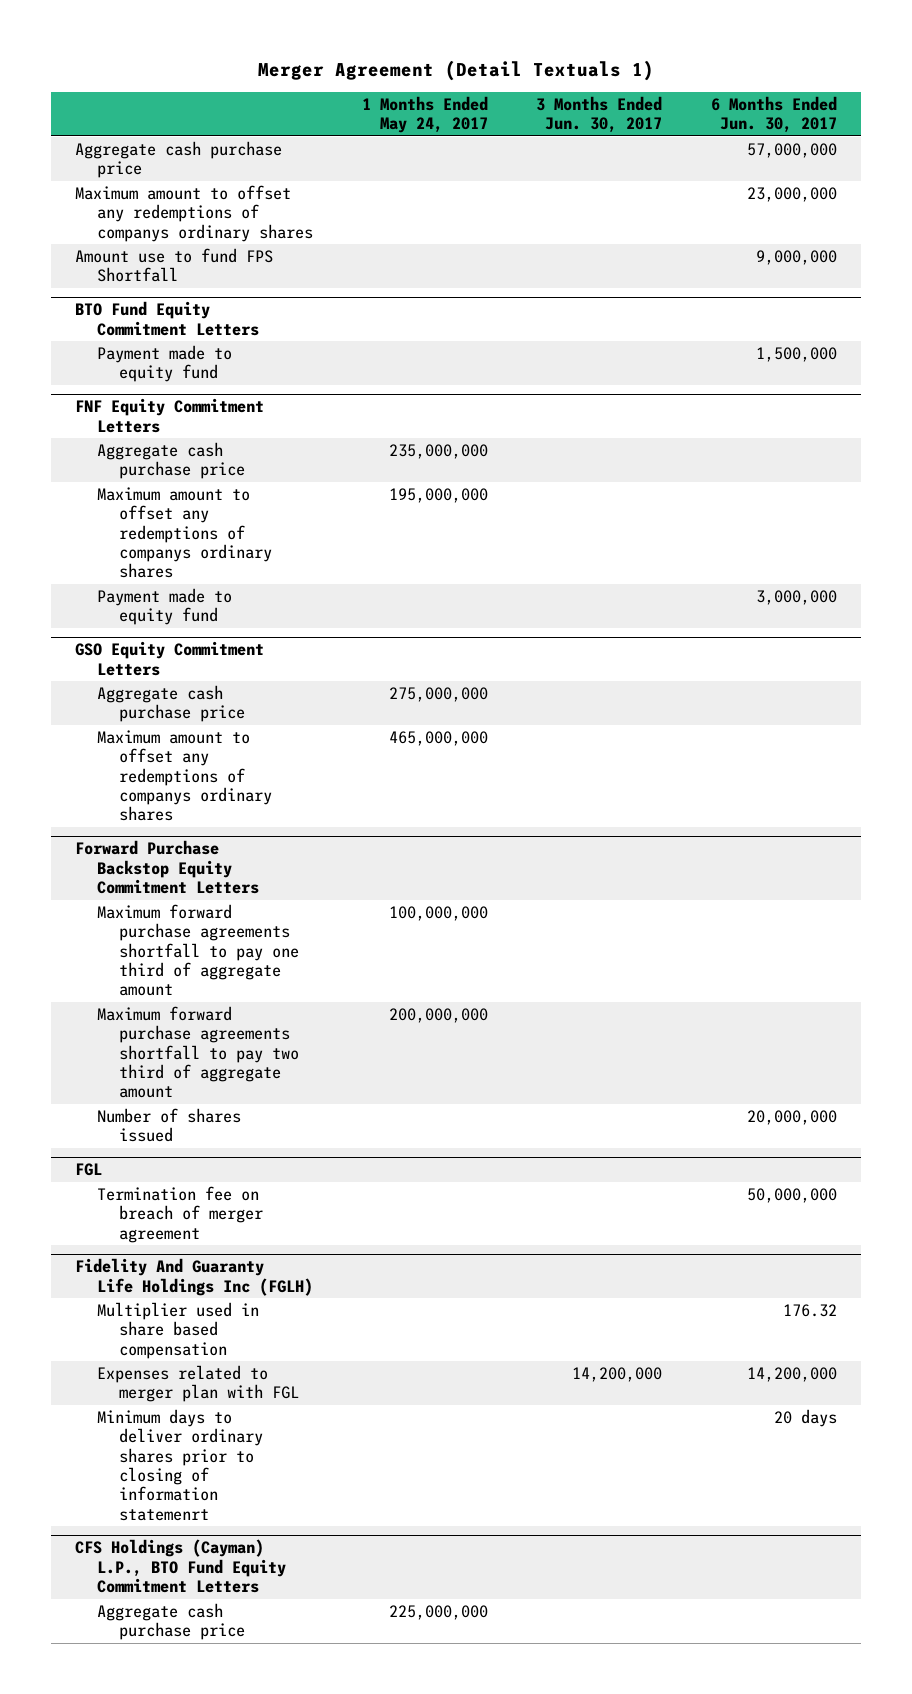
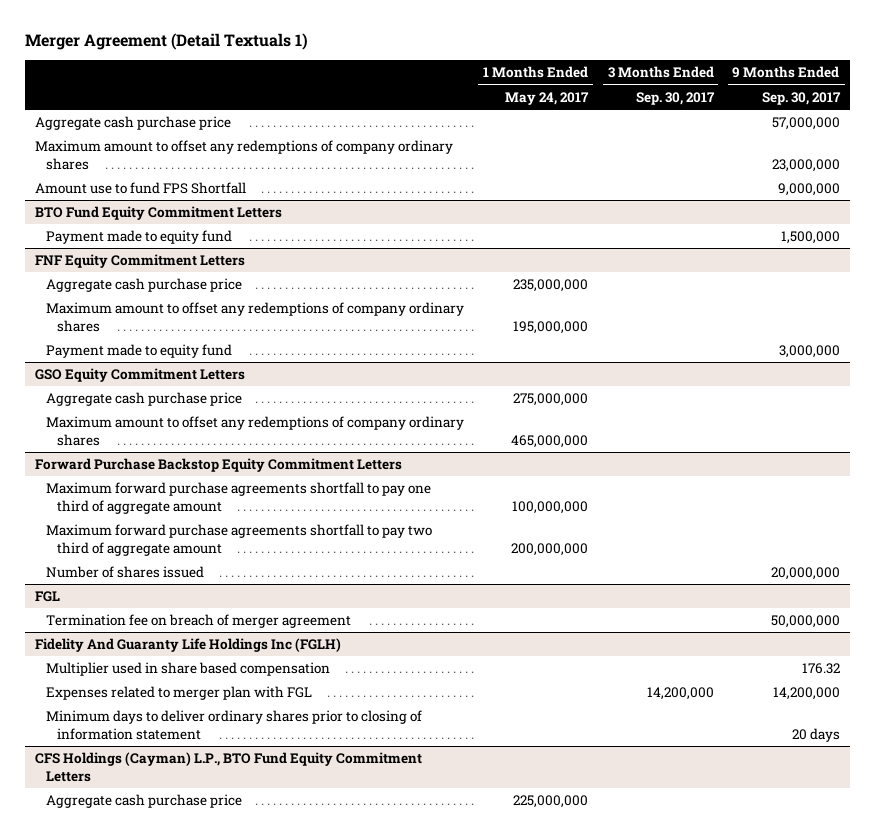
- | 1 Months Ended May 24, 2017 | 3 Months Ended Jun. 30, 2017 | 6 Months Ended Jun. 30, 2017
+ | 1 Months Ended May 24, 2017 | 3 Months Ended Sep. 30, 2017 | 9 Months Ended Sep. 30, 2017
- Maximum amount to offset any redemptions of companys ordinary shares | | | 23,000,000
+ Maximum amount to offset any redemptions of company ordinary shares | | | 23,000,000
@ FNF Equity Commitment Letters
- Maximum amount to offset any redemptions of companys ordinary shares | 195,000,000 | |
+ Maximum amount to offset any redemptions of company ordinary shares | 195,000,000 | |
@ GSO Equity Commitment Letters
- Maximum amount to offset any redemptions of companys ordinary shares | 465,000,000 | |
+ Maximum amount to offset any redemptions of company ordinary shares | 465,000,000 | |
@ Fidelity And Guaranty Life Holdings Inc (FGLH)
- Minimum days to deliver ordinary shares prior to closing of information statemenrt | | | 20 days
+ Minimum days to deliver ordinary shares prior to closing of information statement | | | 20 days

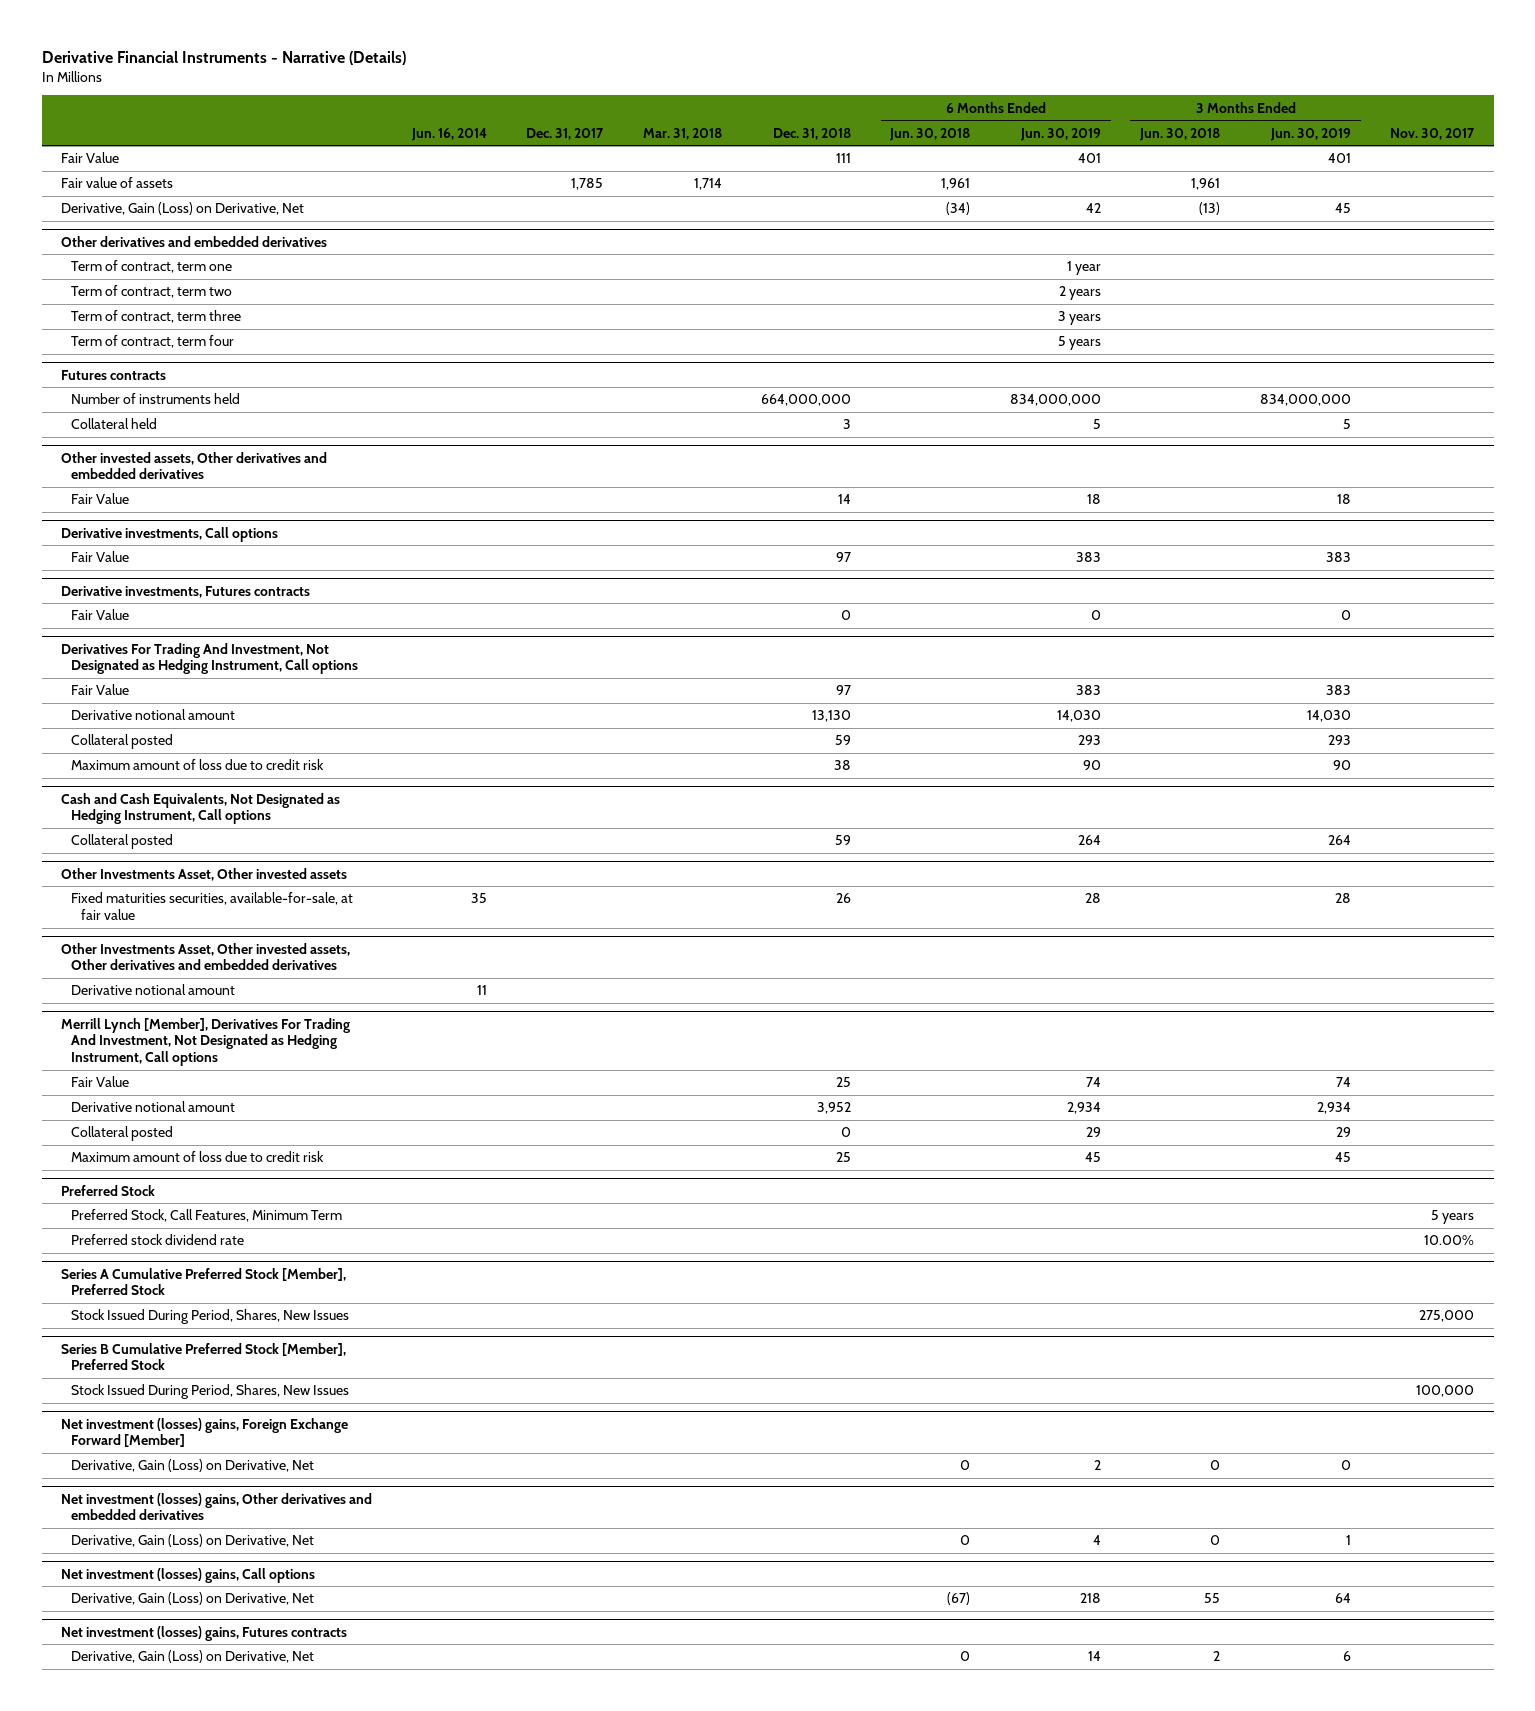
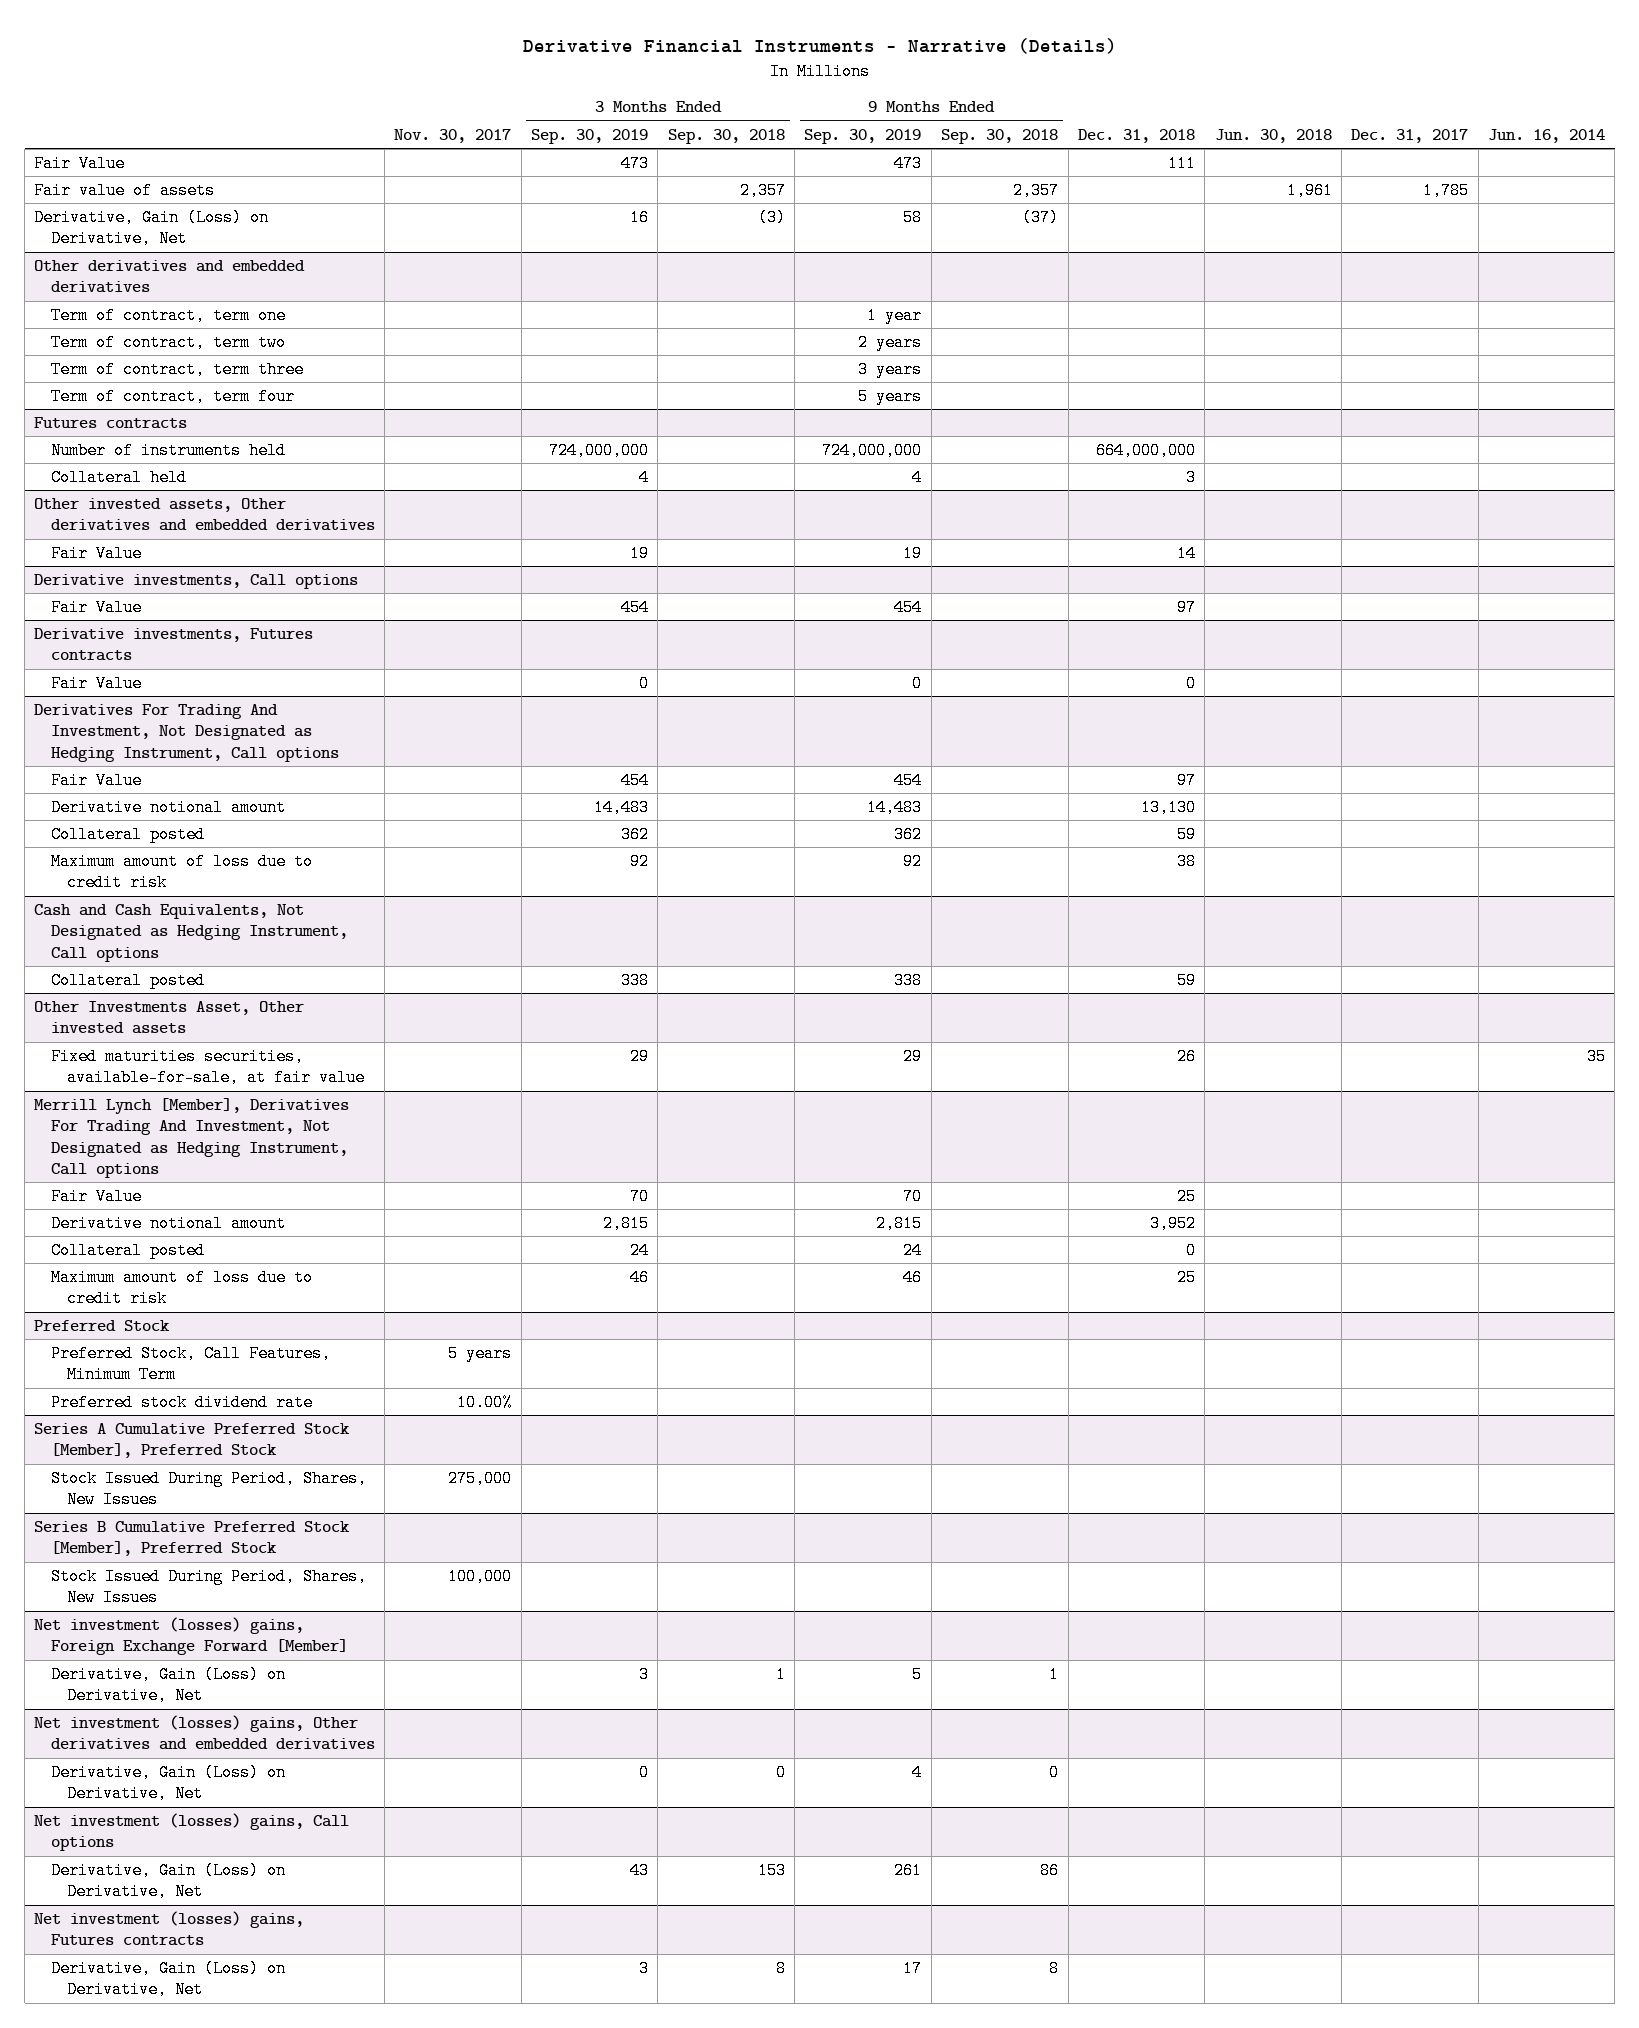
- | Jun. 16, 2014 | Dec. 31, 2017 | Mar. 31, 2018 | Dec. 31, 2018 | 6 Months Ended Jun. 30, 2018 | 6 Months Ended Jun. 30, 2019 | 3 Months Ended Jun. 30, 2018 | 3 Months Ended Jun. 30, 2019 | Nov. 30, 2017
+ | Nov. 30, 2017 | 3 Months Ended Sep. 30, 2019 | 3 Months Ended Sep. 30, 2018 | 9 Months Ended Sep. 30, 2019 | 9 Months Ended Sep. 30, 2018 | Dec. 31, 2018 | Jun. 30, 2018 | Dec. 31, 2017 | Jun. 16, 2014
- Other Investments Asset, Other invested assets, Other derivatives and embedded derivatives
- Derivative notional amount | 11 | | | | | | | |

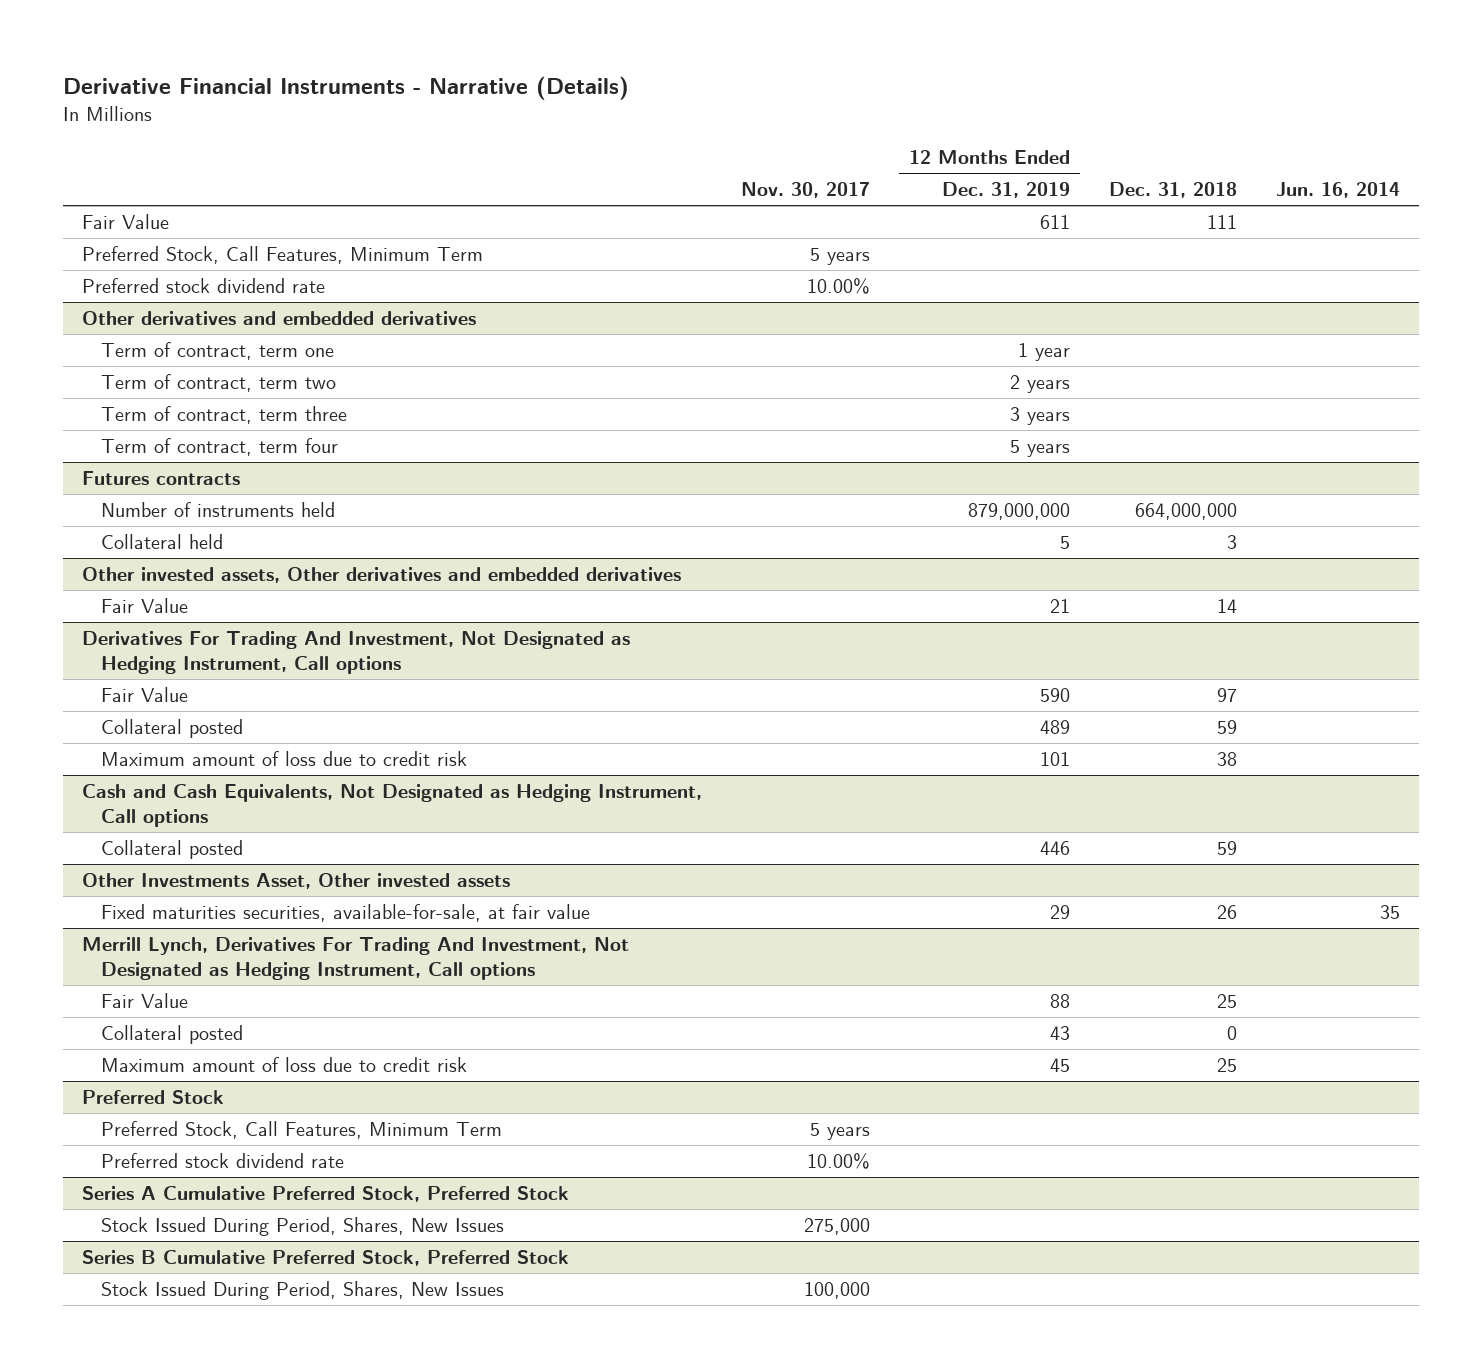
- | Nov. 30, 2017 | 3 Months Ended Sep. 30, 2019 | 3 Months Ended Sep. 30, 2018 | 9 Months Ended Sep. 30, 2019 | 9 Months Ended Sep. 30, 2018 | Dec. 31, 2018 | Jun. 30, 2018 | Dec. 31, 2017 | Jun. 16, 2014
+ | Nov. 30, 2017 | 12 Months Ended Dec. 31, 2019 | Dec. 31, 2018 | Jun. 16, 2014
- Fair value of assets | | | 2,357 | | 2,357 | | 1,961 | 1,785 |
- Derivative, Gain (Loss) on Derivative, Net | | 16 | (3) | 58 | (37) | | | |
+ Preferred Stock, Call Features, Minimum Term | 5 years | | |
+ Preferred stock dividend rate | 10.00% | | |
- Derivative investments, Call options
- Fair Value | | 454 | | 454 | | 97 | | |
- Derivative investments, Futures contracts
- Fair Value | | 0 | | 0 | | 0 | | |
@ Derivatives For Trading And Investment, Not Designated as Hedging Instrument, Call options
- Derivative notional amount | | 14,483 | | 14,483 | | 13,130 | | |
- Merrill Lynch [Member], Derivatives For Trading And Investment, Not Designated as Hedging Instrument, Call options
+ Merrill Lynch, Derivatives For Trading And Investment, Not Designated as Hedging Instrument, Call options
- Derivative notional amount | | 2,815 | | 2,815 | | 3,952 | | |
- Series A Cumulative Preferred Stock [Member], Preferred Stock
+ Series A Cumulative Preferred Stock, Preferred Stock
- Series B Cumulative Preferred Stock [Member], Preferred Stock
+ Series B Cumulative Preferred Stock, Preferred Stock
- Net investment (losses) gains, Foreign Exchange Forward [Member]
- Derivative, Gain (Loss) on Derivative, Net | | 3 | 1 | 5 | 1 | | | |
- Net investment (losses) gains, Other derivatives and embedded derivatives
- Derivative, Gain (Loss) on Derivative, Net | | 0 | 0 | 4 | 0 | | | |
- Net investment (losses) gains, Call options
- Derivative, Gain (Loss) on Derivative, Net | | 43 | 153 | 261 | 86 | | | |
- Net investment (losses) gains, Futures contracts
- Derivative, Gain (Loss) on Derivative, Net | | 3 | 8 | 17 | 8 | | | |

